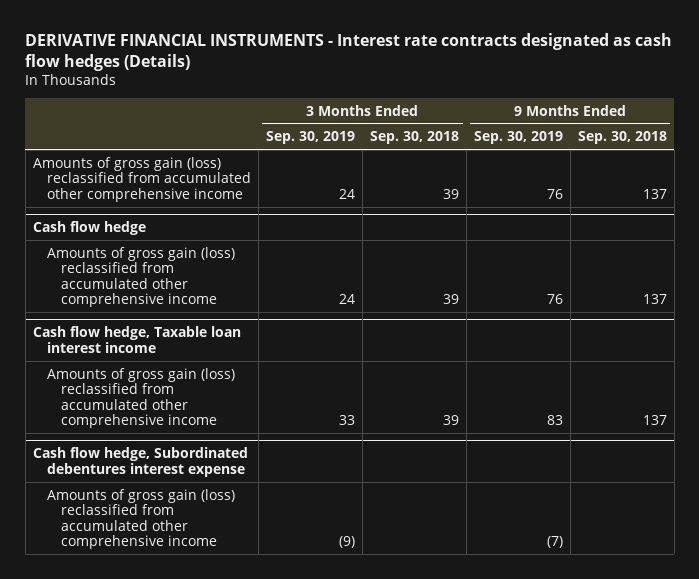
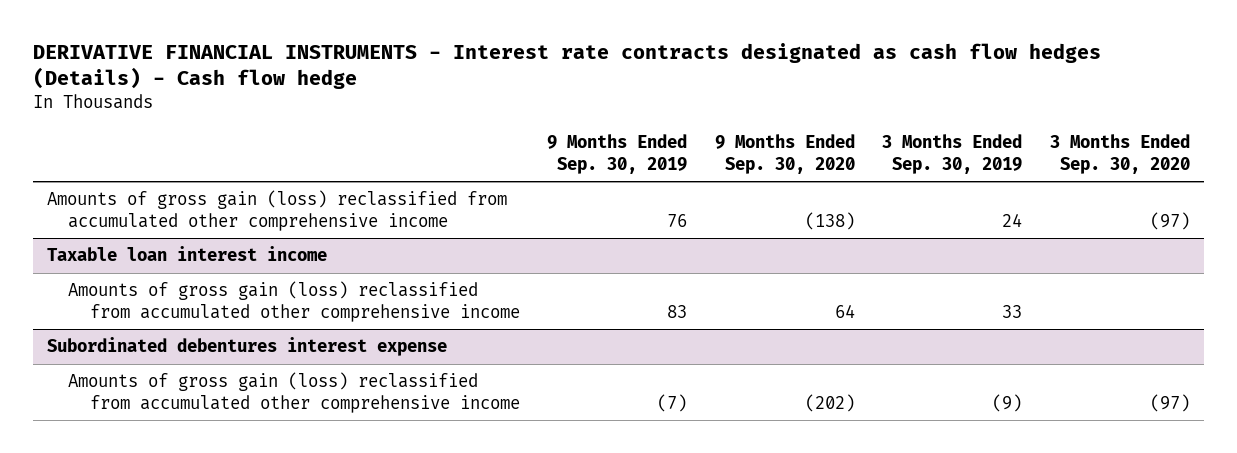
- DERIVATIVE FINANCIAL INSTRUMENTS - Interest rate contracts designated as cash flow hedges (Details)
+ DERIVATIVE FINANCIAL INSTRUMENTS - Interest rate contracts designated as cash flow hedges (Details) - Cash flow hedge
- | 3 Months Ended Sep. 30, 2019 | 3 Months Ended Sep. 30, 2018 | 9 Months Ended Sep. 30, 2019 | 9 Months Ended Sep. 30, 2018
+ | 9 Months Ended Sep. 30, 2019 | 9 Months Ended Sep. 30, 2020 | 3 Months Ended Sep. 30, 2019 | 3 Months Ended Sep. 30, 2020
- Cash flow hedge
- Amounts of gross gain (loss) reclassified from accumulated other comprehensive income | 24 | 39 | 76 | 137
- Cash flow hedge, Taxable loan interest income
+ Taxable loan interest income
- Cash flow hedge, Subordinated debentures interest expense
+ Subordinated debentures interest expense

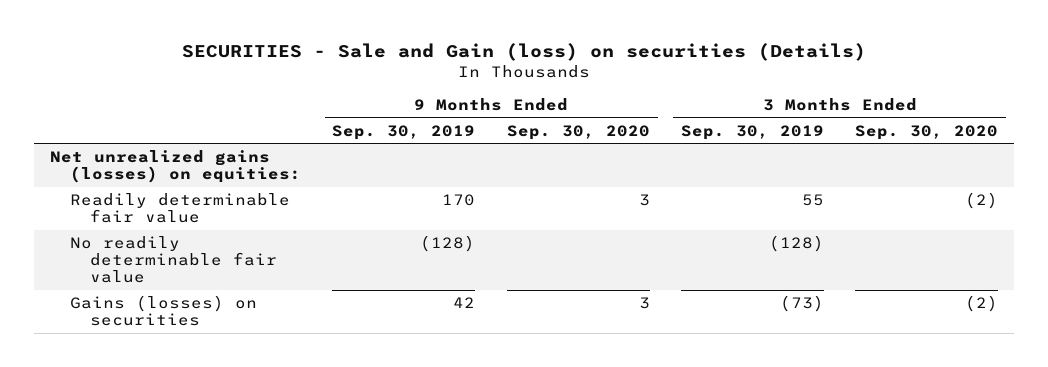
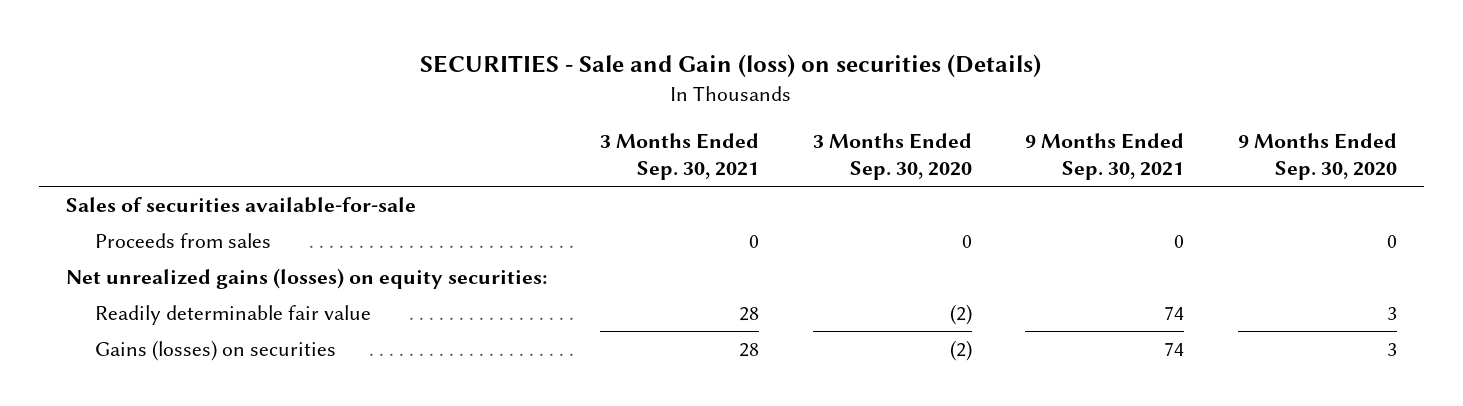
- | 9 Months Ended Sep. 30, 2019 | 9 Months Ended Sep. 30, 2020 | 3 Months Ended Sep. 30, 2019 | 3 Months Ended Sep. 30, 2020
+ | 3 Months Ended Sep. 30, 2021 | 3 Months Ended Sep. 30, 2020 | 9 Months Ended Sep. 30, 2021 | 9 Months Ended Sep. 30, 2020
- Net unrealized gains (losses) on equities:
+ Sales of securities available-for-sale
+ Proceeds from sales | 0 | 0 | 0 | 0
+ Net unrealized gains (losses) on equity securities:
- No readily determinable fair value | (128) | | (128) |

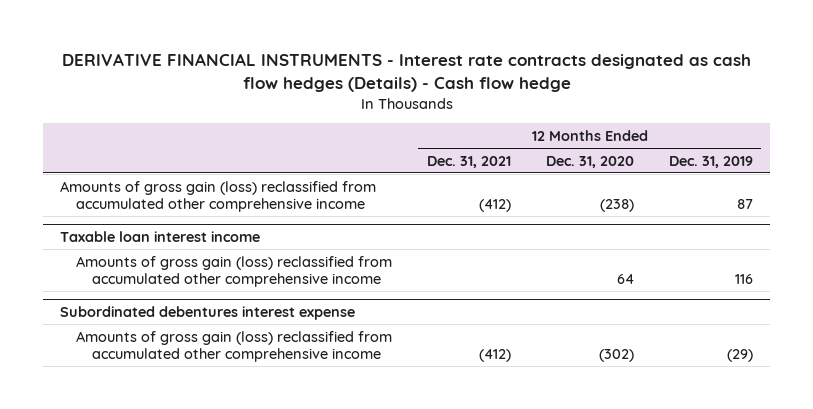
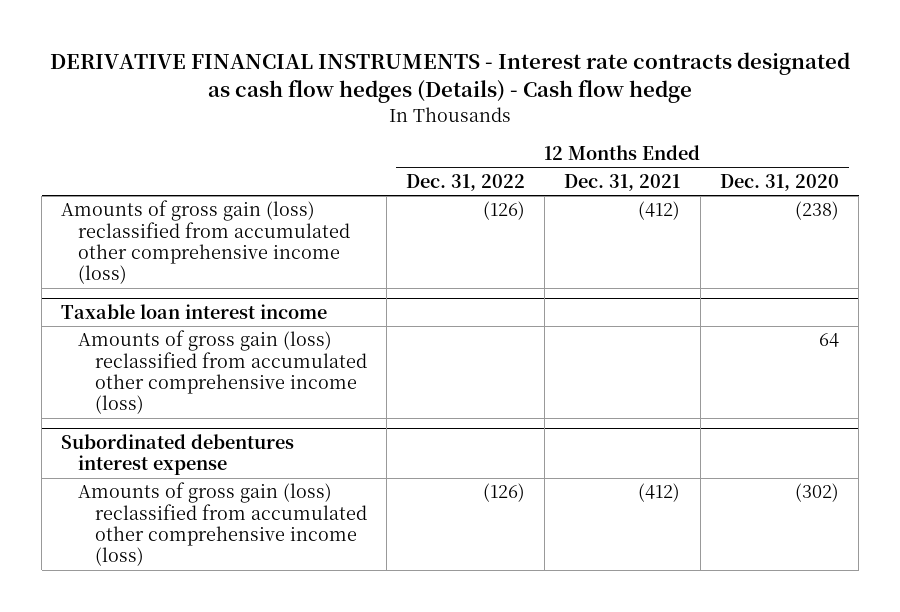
- | 12 Months Ended Dec. 31, 2021 | 12 Months Ended Dec. 31, 2020 | 12 Months Ended Dec. 31, 2019
+ | 12 Months Ended Dec. 31, 2022 | 12 Months Ended Dec. 31, 2021 | 12 Months Ended Dec. 31, 2020
- Amounts of gross gain (loss) reclassified from accumulated other comprehensive income | (412) | (238) | 87
+ Amounts of gross gain (loss) reclassified from accumulated other comprehensive income (loss) | (126) | (412) | (238)
@ Taxable loan interest income
- Amounts of gross gain (loss) reclassified from accumulated other comprehensive income | | 64 | 116
+ Amounts of gross gain (loss) reclassified from accumulated other comprehensive income (loss) | | | 64
@ Subordinated debentures interest expense
- Amounts of gross gain (loss) reclassified from accumulated other comprehensive income | (412) | (302) | (29)
+ Amounts of gross gain (loss) reclassified from accumulated other comprehensive income (loss) | (126) | (412) | (302)

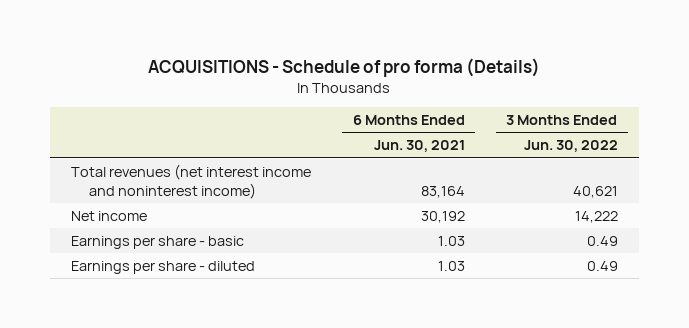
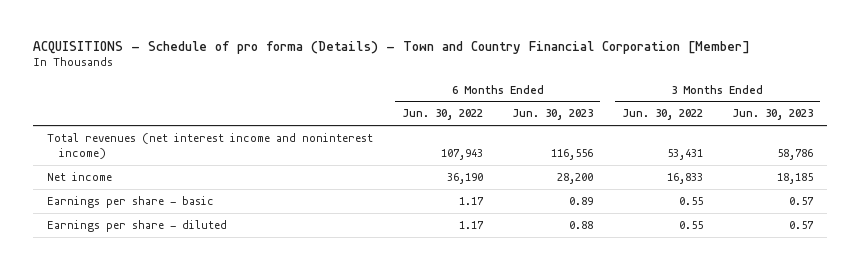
- ACQUISITIONS - Schedule of pro forma (Details)
+ ACQUISITIONS - Schedule of pro forma (Details) - Town and Country Financial Corporation [Member]
- | 6 Months Ended Jun. 30, 2021 | 3 Months Ended Jun. 30, 2022
+ | 6 Months Ended Jun. 30, 2022 | 6 Months Ended Jun. 30, 2023 | 3 Months Ended Jun. 30, 2022 | 3 Months Ended Jun. 30, 2023
- Total revenues (net interest income and noninterest income) | 83,164 | 40,621
- Net income | 30,192 | 14,222
- Earnings per share - basic | 1.03 | 0.49
- Earnings per share - diluted | 1.03 | 0.49
+ Total revenues (net interest income and noninterest income) | 107,943 | 116,556 | 53,431 | 58,786
+ Net income | 36,190 | 28,200 | 16,833 | 18,185
+ Earnings per share - basic | 1.17 | 0.89 | 0.55 | 0.57
+ Earnings per share - diluted | 1.17 | 0.88 | 0.55 | 0.57

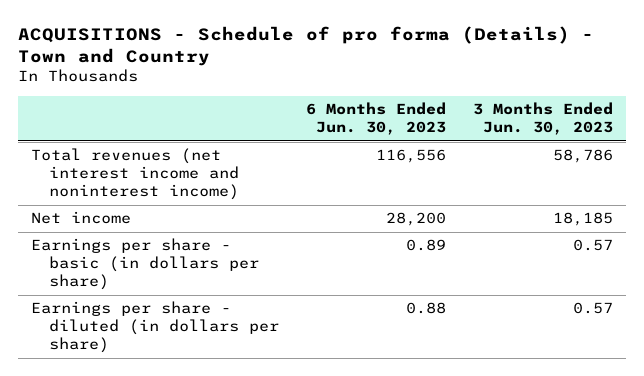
- ACQUISITIONS - Schedule of pro forma (Details) - Town and Country Financial Corporation [Member]
+ ACQUISITIONS - Schedule of pro forma (Details) - Town and Country
- | 6 Months Ended Jun. 30, 2022 | 6 Months Ended Jun. 30, 2023 | 3 Months Ended Jun. 30, 2022 | 3 Months Ended Jun. 30, 2023
+ | 6 Months Ended Jun. 30, 2023 | 3 Months Ended Jun. 30, 2023
- Earnings per share - basic | 1.17 | 0.89 | 0.55 | 0.57
- Earnings per share - diluted | 1.17 | 0.88 | 0.55 | 0.57
+ Earnings per share - basic (in dollars per share) | 0.89 | 0.57
+ Earnings per share - diluted (in dollars per share) | 0.88 | 0.57

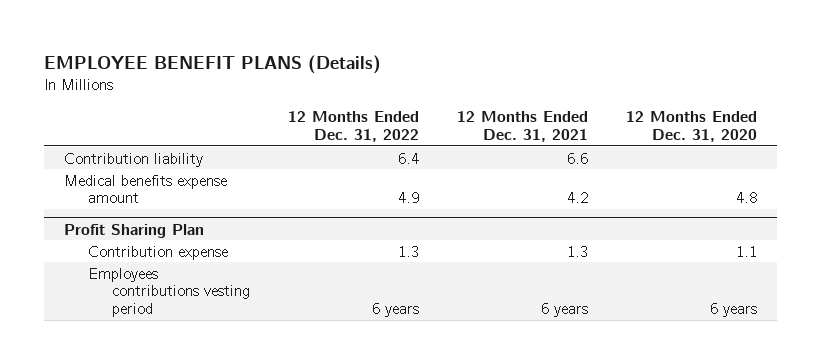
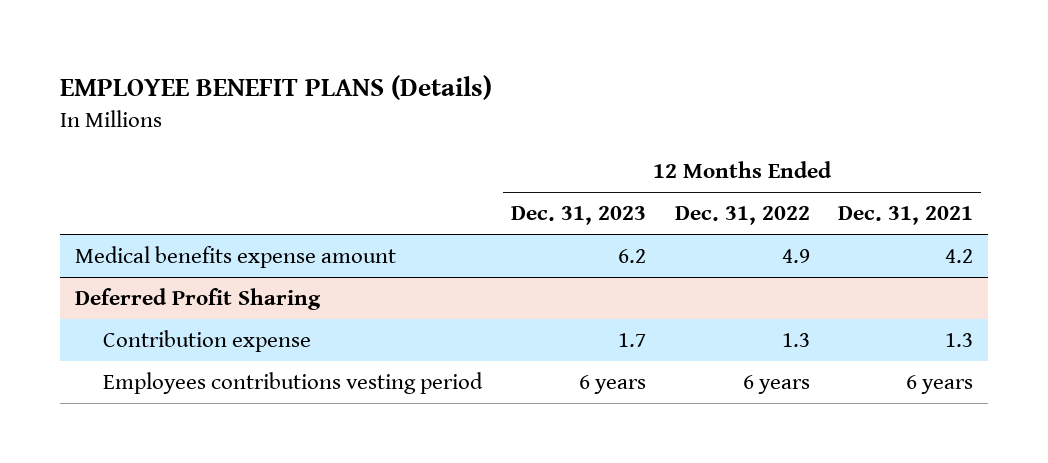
- | 12 Months Ended Dec. 31, 2022 | 12 Months Ended Dec. 31, 2021 | 12 Months Ended Dec. 31, 2020
+ | 12 Months Ended Dec. 31, 2023 | 12 Months Ended Dec. 31, 2022 | 12 Months Ended Dec. 31, 2021
- Contribution liability | 6.4 | 6.6 |
- Profit Sharing Plan
+ Deferred Profit Sharing

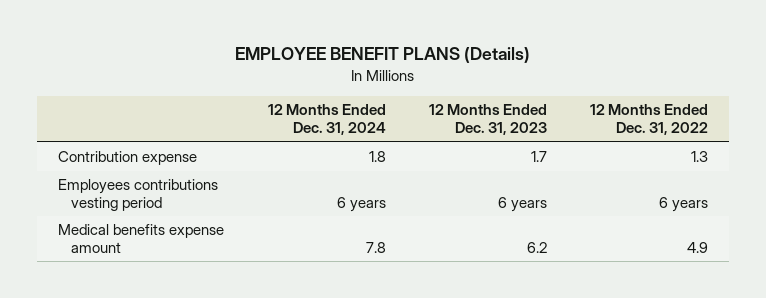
- | 12 Months Ended Dec. 31, 2023 | 12 Months Ended Dec. 31, 2022 | 12 Months Ended Dec. 31, 2021
+ | 12 Months Ended Dec. 31, 2024 | 12 Months Ended Dec. 31, 2023 | 12 Months Ended Dec. 31, 2022
- Deferred Profit Sharing
moved down: Medical benefits expense amount | 7.8 | 6.2 | 4.9

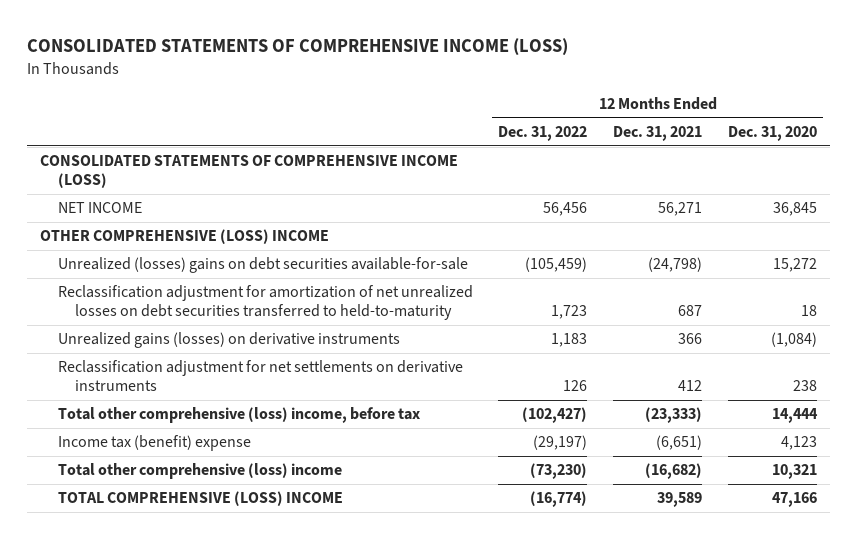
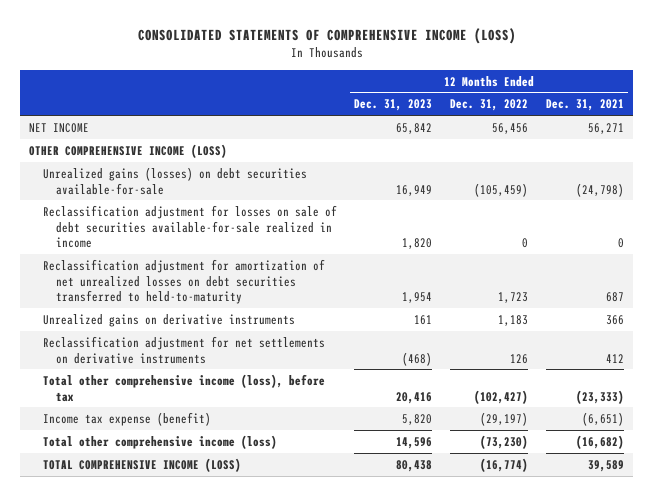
- | 12 Months Ended Dec. 31, 2022 | 12 Months Ended Dec. 31, 2021 | 12 Months Ended Dec. 31, 2020
+ | 12 Months Ended Dec. 31, 2023 | 12 Months Ended Dec. 31, 2022 | 12 Months Ended Dec. 31, 2021
- CONSOLIDATED STATEMENTS OF COMPREHENSIVE INCOME (LOSS)
- OTHER COMPREHENSIVE (LOSS) INCOME
- Unrealized (losses) gains on debt securities available-for-sale | (105,459) | (24,798) | 15,272
+ OTHER COMPREHENSIVE INCOME (LOSS)
+ Unrealized gains (losses) on debt securities available-for-sale | 16,949 | (105,459) | (24,798)
+ Reclassification adjustment for losses on sale of debt securities available-for-sale realized in income | 1,820 | 0 | 0
- Unrealized gains (losses) on derivative instruments | 1,183 | 366 | (1,084)
+ Unrealized gains on derivative instruments | 161 | 1,183 | 366
- Total other comprehensive (loss) income, before tax | (102,427) | (23,333) | 14,444
- Income tax (benefit) expense | (29,197) | (6,651) | 4,123
- Total other comprehensive (loss) income | (73,230) | (16,682) | 10,321
- TOTAL COMPREHENSIVE (LOSS) INCOME | (16,774) | 39,589 | 47,166
+ Total other comprehensive income (loss), before tax | 20,416 | (102,427) | (23,333)
+ Income tax expense (benefit) | 5,820 | (29,197) | (6,651)
+ Total other comprehensive income (loss) | 14,596 | (73,230) | (16,682)
+ TOTAL COMPREHENSIVE INCOME (LOSS) | 80,438 | (16,774) | 39,589

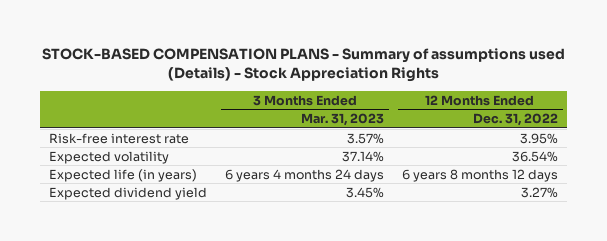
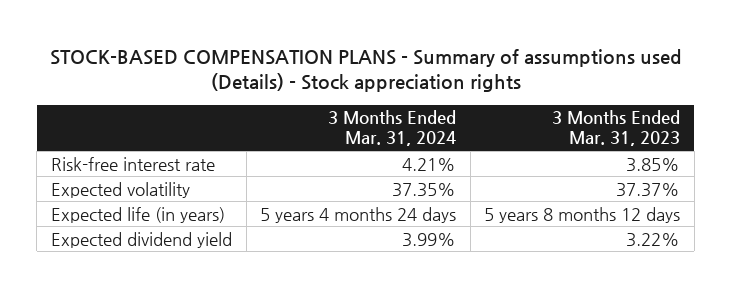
- STOCK-BASED COMPENSATION PLANS - Summary of assumptions used (Details) - Stock Appreciation Rights
+ STOCK-BASED COMPENSATION PLANS - Summary of assumptions used (Details) - Stock appreciation rights
- | 3 Months Ended Mar. 31, 2023 | 12 Months Ended Dec. 31, 2022
+ | 3 Months Ended Mar. 31, 2024 | 3 Months Ended Mar. 31, 2023
- Risk-free interest rate | 3.57% | 3.95%
- Expected volatility | 37.14% | 36.54%
- Expected life (in years) | 6 years 4 months 24 days | 6 years 8 months 12 days
- Expected dividend yield | 3.45% | 3.27%
+ Risk-free interest rate | 4.21% | 3.85%
+ Expected volatility | 37.35% | 37.37%
+ Expected life (in years) | 5 years 4 months 24 days | 5 years 8 months 12 days
+ Expected dividend yield | 3.99% | 3.22%

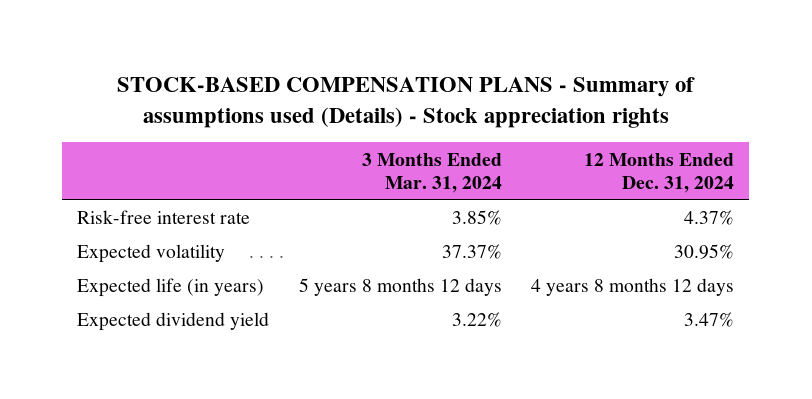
- | 3 Months Ended Mar. 31, 2024 | 3 Months Ended Mar. 31, 2023
+ | 3 Months Ended Mar. 31, 2024 | 12 Months Ended Dec. 31, 2024
- Risk-free interest rate | 4.21% | 3.85%
- Expected volatility | 37.35% | 37.37%
- Expected life (in years) | 5 years 4 months 24 days | 5 years 8 months 12 days
- Expected dividend yield | 3.99% | 3.22%
+ Risk-free interest rate | 3.85% | 4.37%
+ Expected volatility | 37.37% | 30.95%
+ Expected life (in years) | 5 years 8 months 12 days | 4 years 8 months 12 days
+ Expected dividend yield | 3.22% | 3.47%

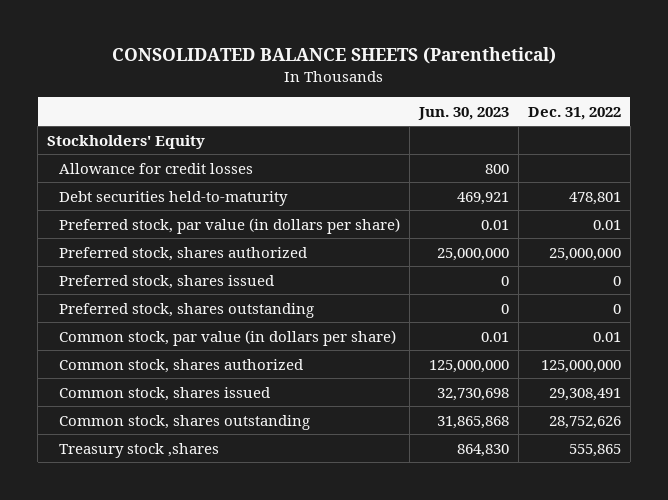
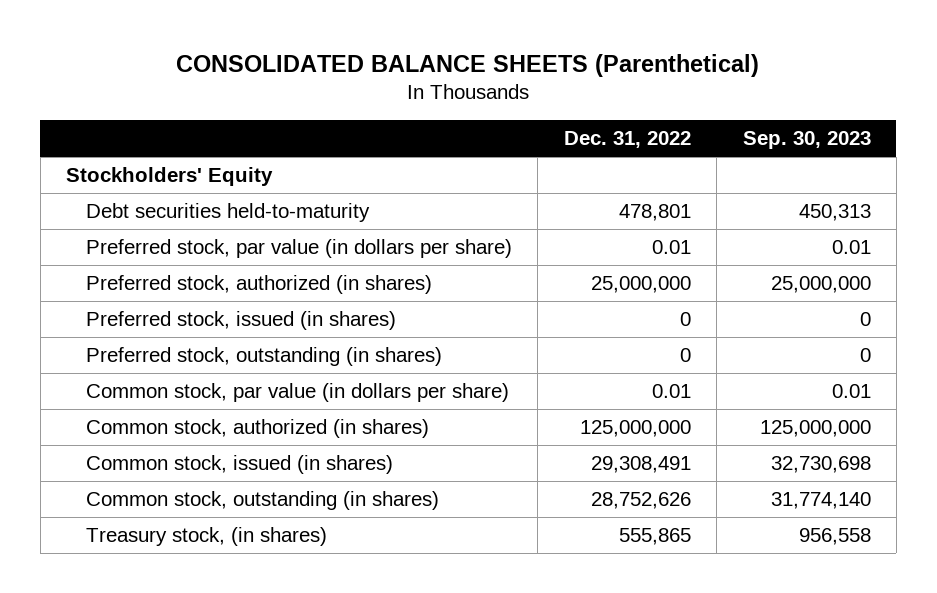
- | Jun. 30, 2023 | Dec. 31, 2022
+ | Dec. 31, 2022 | Sep. 30, 2023
- Allowance for credit losses | 800 |
- Preferred stock, shares authorized | 25,000,000 | 25,000,000
- Preferred stock, shares issued | 0 | 0
- Preferred stock, shares outstanding | 0 | 0
+ Preferred stock, authorized (in shares) | 25,000,000 | 25,000,000
+ Preferred stock, issued (in shares) | 0 | 0
+ Preferred stock, outstanding (in shares) | 0 | 0
- Common stock, shares authorized | 125,000,000 | 125,000,000
- Common stock, shares issued | 32,730,698 | 29,308,491
- Common stock, shares outstanding | 31,865,868 | 28,752,626
- Treasury stock ,shares | 864,830 | 555,865
+ Common stock, authorized (in shares) | 125,000,000 | 125,000,000
+ Common stock, issued (in shares) | 29,308,491 | 32,730,698
+ Common stock, outstanding (in shares) | 28,752,626 | 31,774,140
+ Treasury stock, (in shares) | 555,865 | 956,558

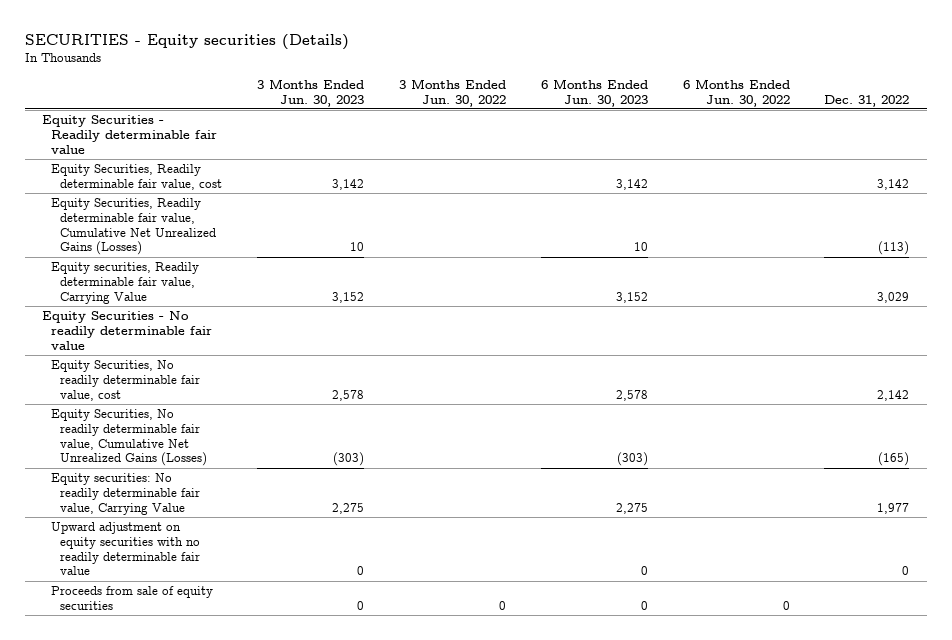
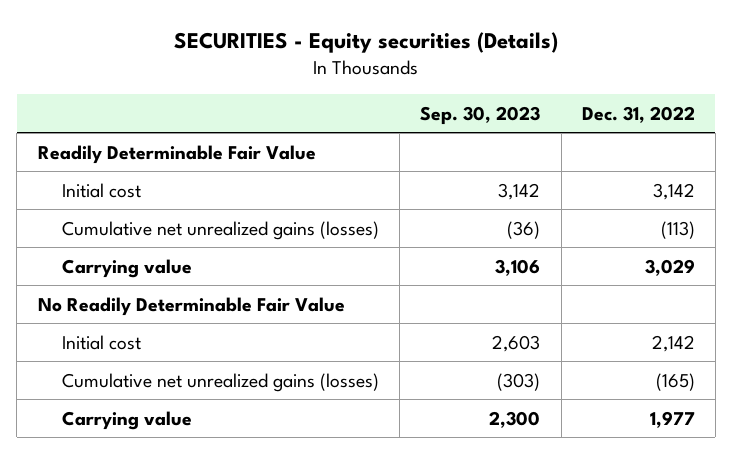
- | 3 Months Ended Jun. 30, 2023 | 3 Months Ended Jun. 30, 2022 | 6 Months Ended Jun. 30, 2023 | 6 Months Ended Jun. 30, 2022 | Dec. 31, 2022
+ | Sep. 30, 2023 | Dec. 31, 2022
- Equity Securities - Readily determinable fair value
- Equity Securities, Readily determinable fair value, cost | 3,142 | | 3,142 | | 3,142
- Equity Securities, Readily determinable fair value, Cumulative Net Unrealized Gains (Losses) | 10 | | 10 | | (113)
- Equity securities, Readily determinable fair value, Carrying Value | 3,152 | | 3,152 | | 3,029
- Equity Securities - No readily determinable fair value
- Equity Securities, No readily determinable fair value, cost | 2,578 | | 2,578 | | 2,142
- Equity Securities, No readily determinable fair value, Cumulative Net Unrealized Gains (Losses) | (303) | | (303) | | (165)
- Equity securities: No readily determinable fair value, Carrying Value | 2,275 | | 2,275 | | 1,977
- Upward adjustment on equity securities with no readily determinable fair value | 0 | | 0 | | 0
- Proceeds from sale of equity securities | 0 | 0 | 0 | 0 |
+ Readily Determinable Fair Value
+ Initial cost | 3,142 | 3,142
+ Cumulative net unrealized gains (losses) | (36) | (113)
+ Carrying value | 3,106 | 3,029
+ No Readily Determinable Fair Value
+ Initial cost | 2,603 | 2,142
+ Cumulative net unrealized gains (losses) | (303) | (165)
+ Carrying value | 2,300 | 1,977

